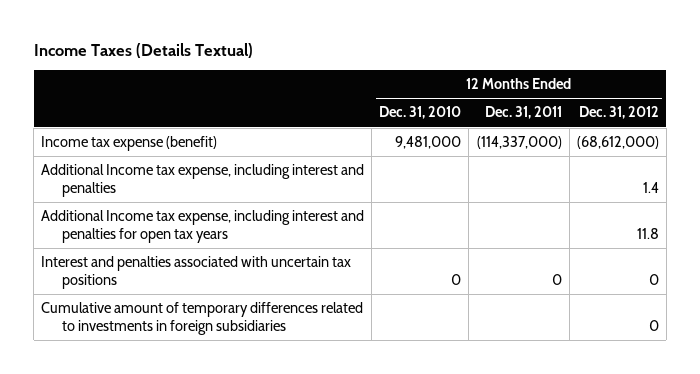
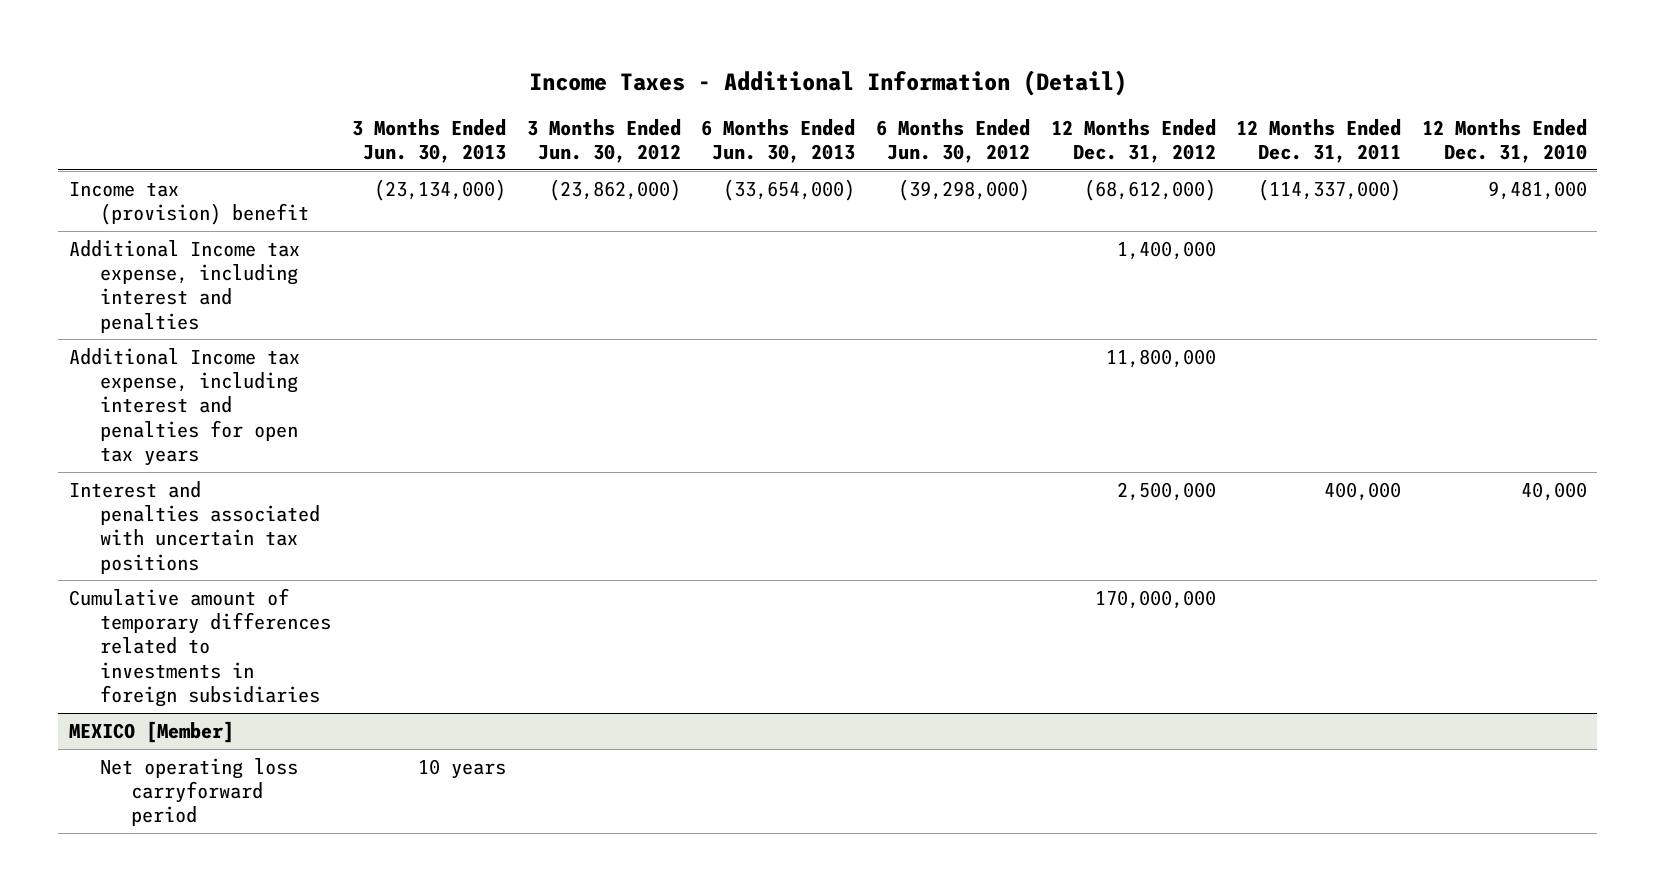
- Income Taxes (Details Textual)
+ Income Taxes - Additional Information (Detail)
- | 12 Months Ended Dec. 31, 2010 | 12 Months Ended Dec. 31, 2011 | 12 Months Ended Dec. 31, 2012
+ | 3 Months Ended Jun. 30, 2013 | 3 Months Ended Jun. 30, 2012 | 6 Months Ended Jun. 30, 2013 | 6 Months Ended Jun. 30, 2012 | 12 Months Ended Dec. 31, 2012 | 12 Months Ended Dec. 31, 2011 | 12 Months Ended Dec. 31, 2010
- Income tax expense (benefit) | 9,481,000 | (114,337,000) | (68,612,000)
- Additional Income tax expense, including interest and penalties | | | 1.4
- Additional Income tax expense, including interest and penalties for open tax years | | | 11.8
- Interest and penalties associated with uncertain tax positions | 0 | 0 | 0
- Cumulative amount of temporary differences related to investments in foreign subsidiaries | | | 0
+ Income tax (provision) benefit | (23,134,000) | (23,862,000) | (33,654,000) | (39,298,000) | (68,612,000) | (114,337,000) | 9,481,000
+ Additional Income tax expense, including interest and penalties | | | | | 1,400,000 | |
+ Additional Income tax expense, including interest and penalties for open tax years | | | | | 11,800,000 | |
+ Interest and penalties associated with uncertain tax positions | | | | | 2,500,000 | 400,000 | 40,000
+ Cumulative amount of temporary differences related to investments in foreign subsidiaries | | | | | 170,000,000 | |
+ MEXICO [Member]
+ Net operating loss carryforward period | 10 years | | | | | |

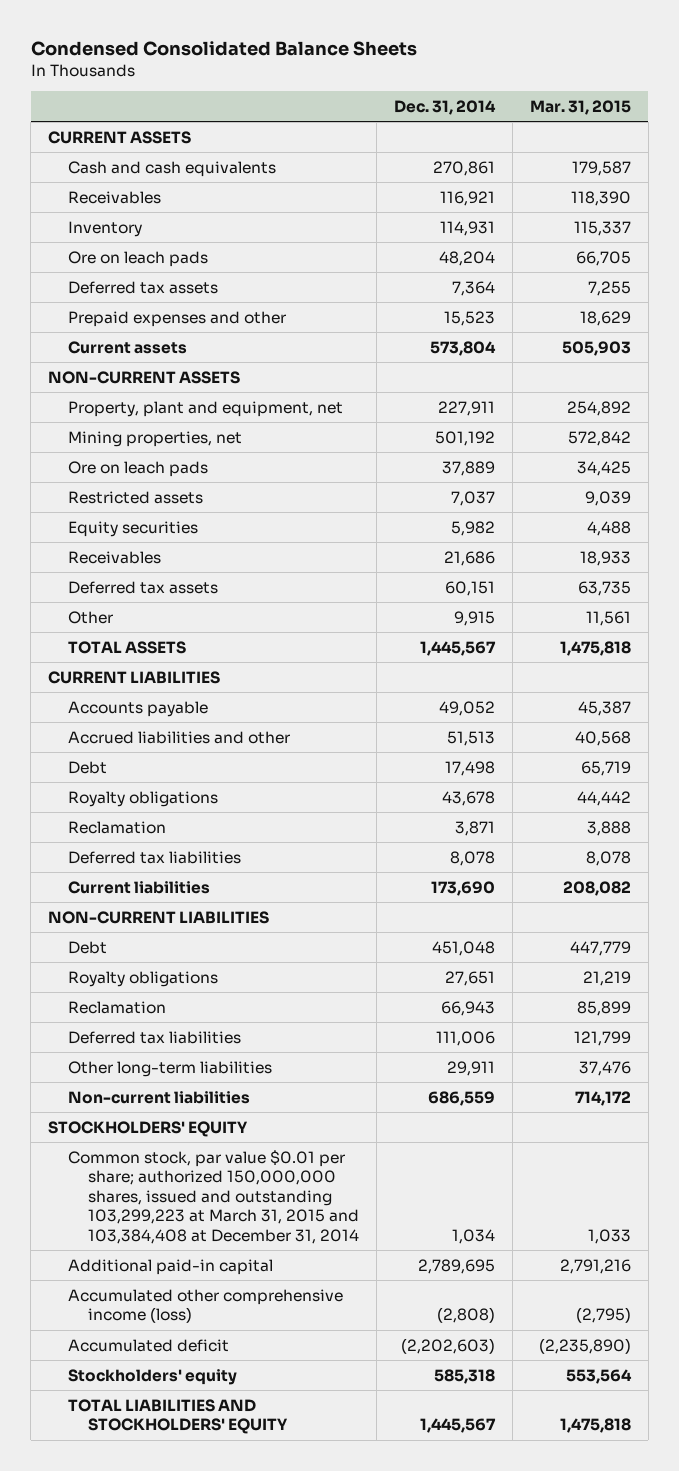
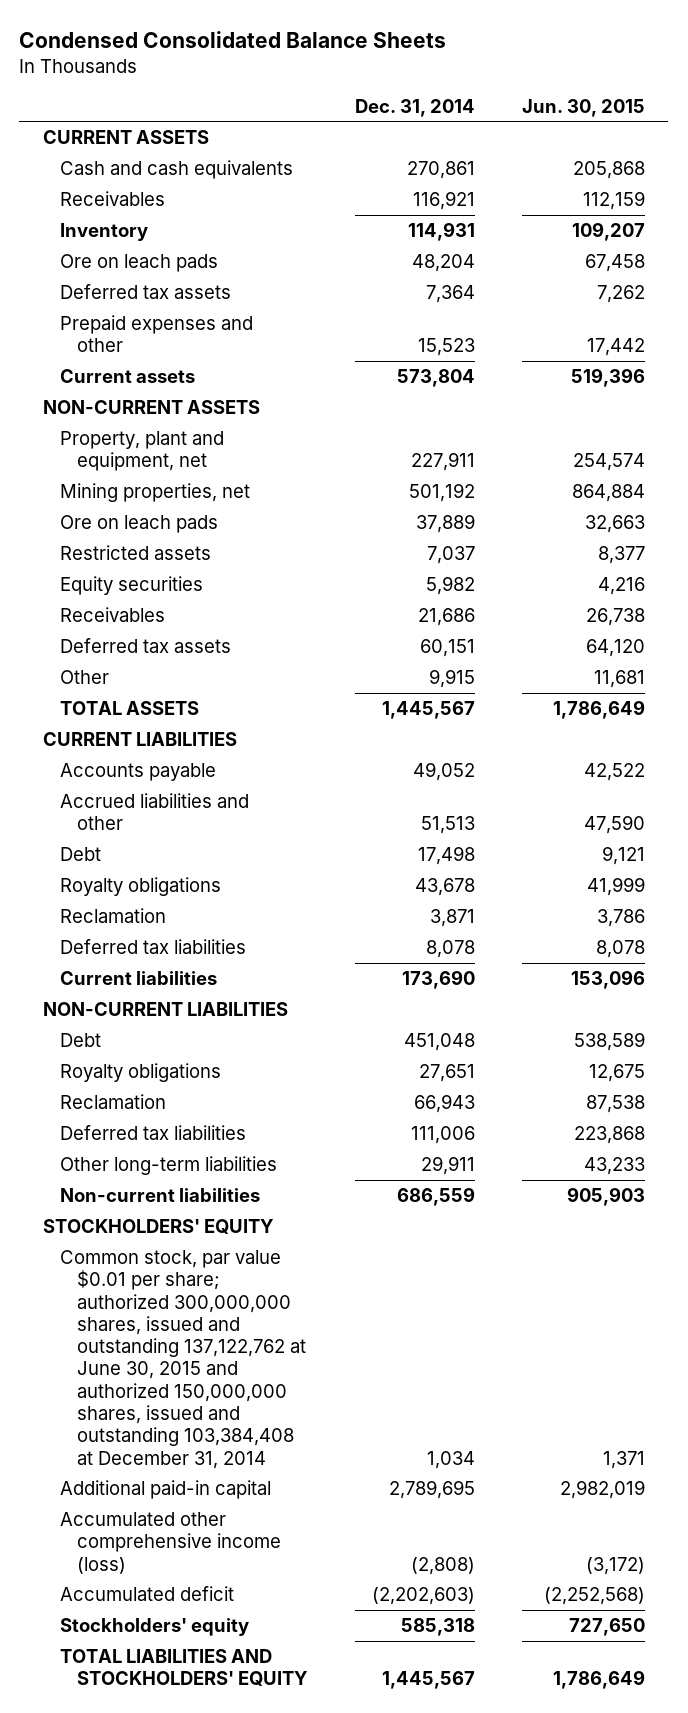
- | Dec. 31, 2014 | Mar. 31, 2015
+ | Dec. 31, 2014 | Jun. 30, 2015
- Common stock, par value $0.01 per share; authorized 150,000,000 shares, issued and outstanding 103,299,223 at March 31, 2015 and 103,384,408 at December 31, 2014 | 1,034 | 1,033
+ Common stock, par value $0.01 per share; authorized 300,000,000 shares, issued and outstanding 137,122,762 at June 30, 2015 and authorized 150,000,000 shares, issued and outstanding 103,384,408 at December 31, 2014 | 1,034 | 1,371

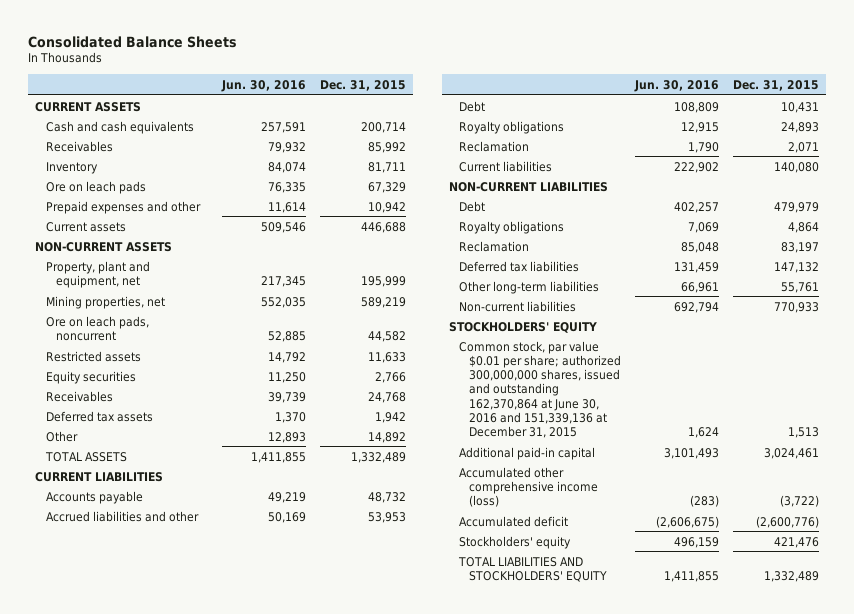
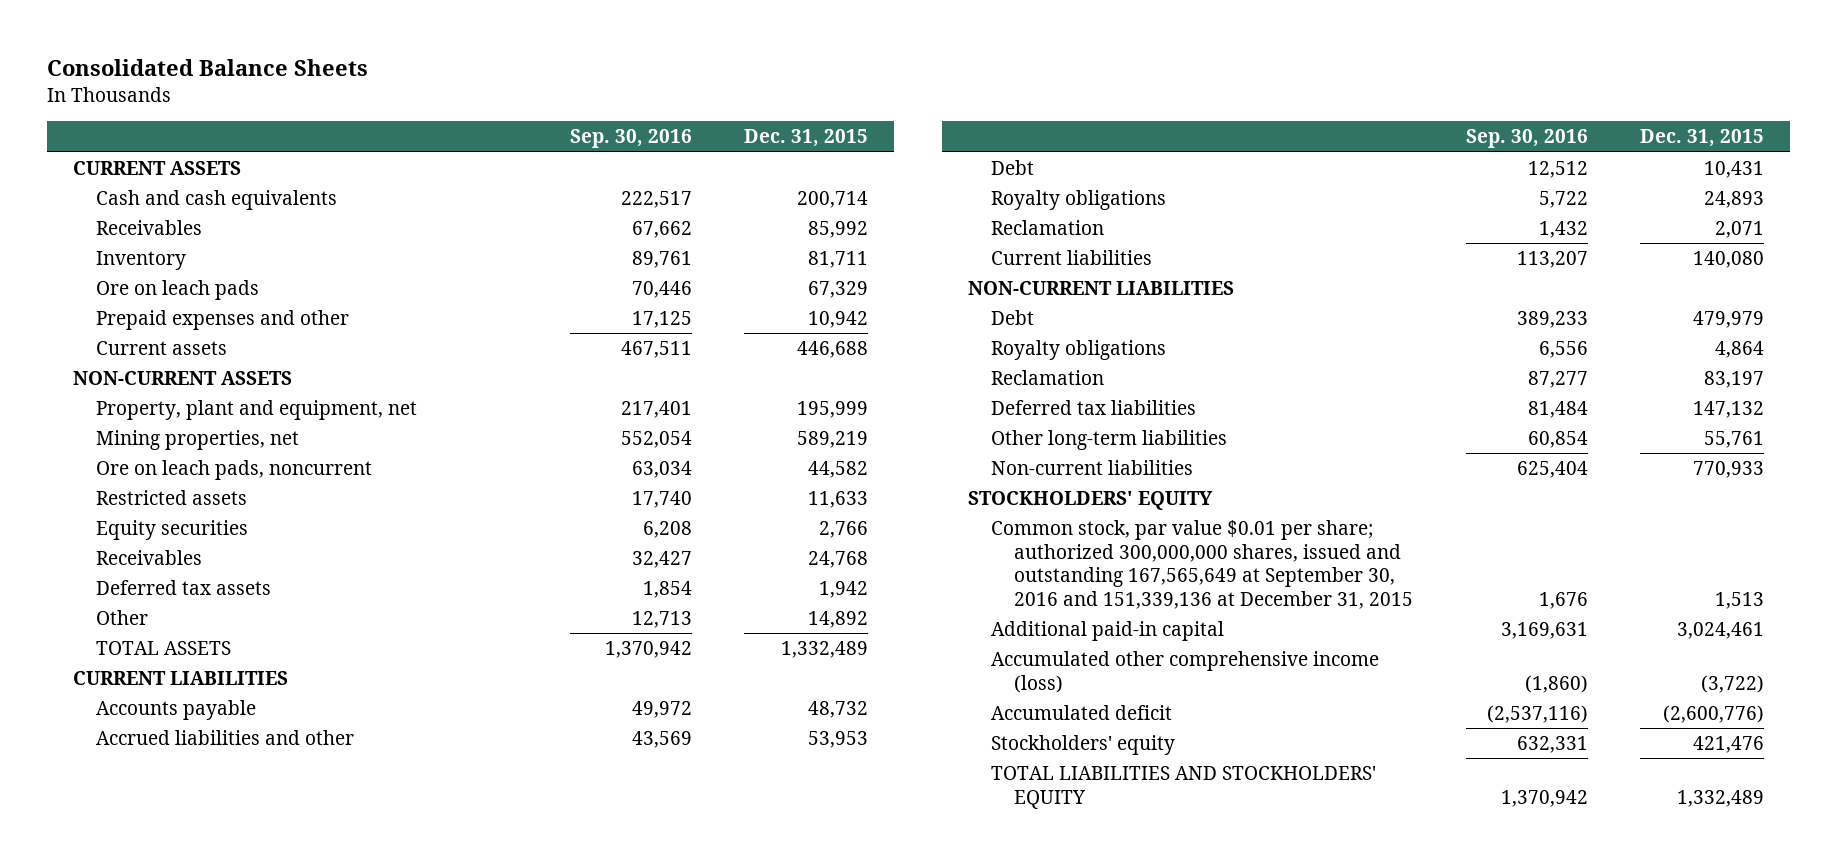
- | Jun. 30, 2016 | Dec. 31, 2015
+ | Sep. 30, 2016 | Dec. 31, 2015
- Common stock, par value $0.01 per share; authorized 300,000,000 shares, issued and outstanding 162,370,864 at June 30, 2016 and 151,339,136 at December 31, 2015 | 1,624 | 1,513
+ Common stock, par value $0.01 per share; authorized 300,000,000 shares, issued and outstanding 167,565,649 at September 30, 2016 and 151,339,136 at December 31, 2015 | 1,676 | 1,513

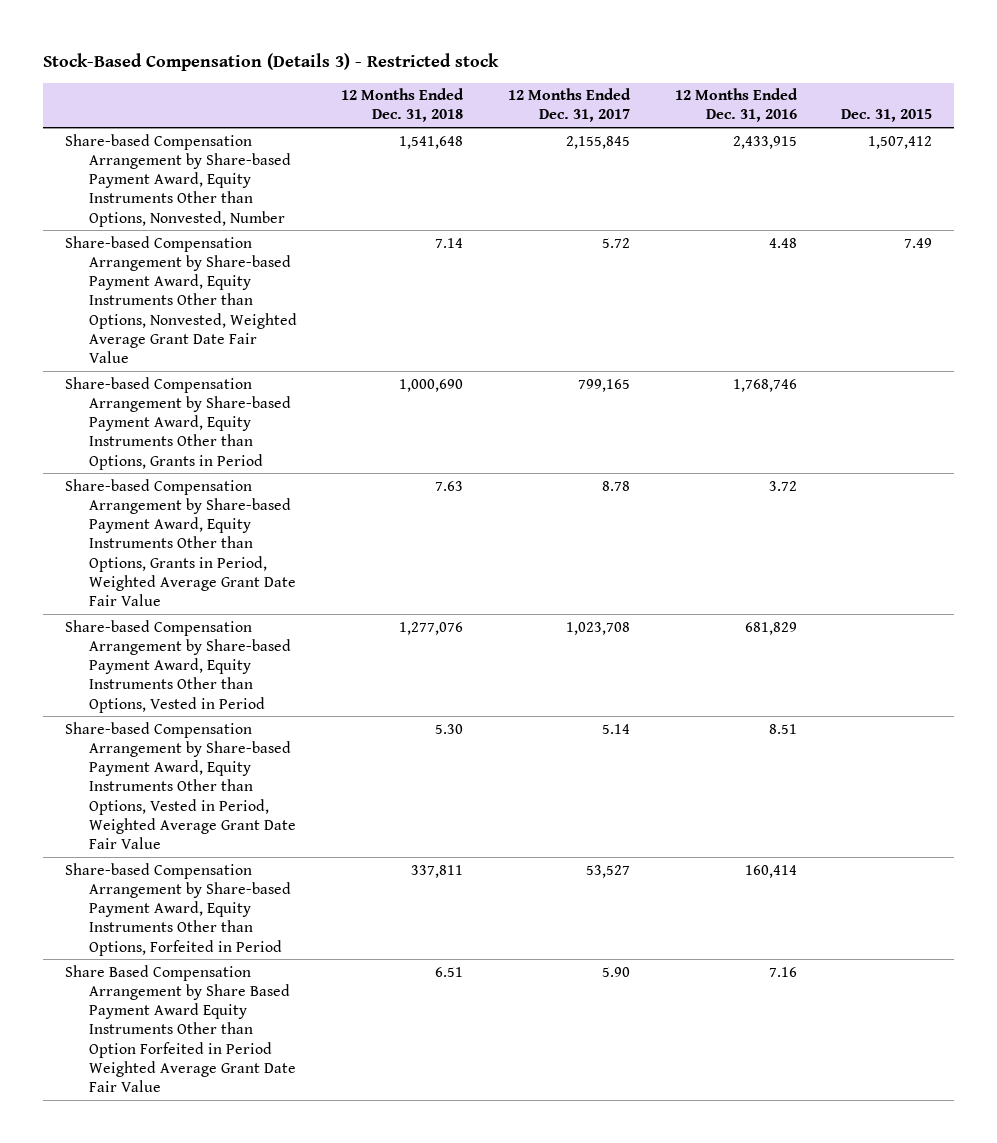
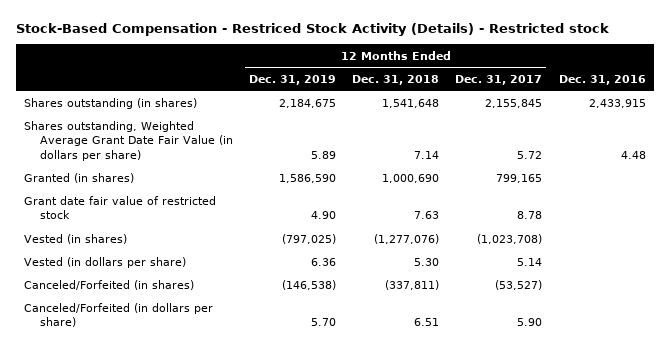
- Stock-Based Compensation (Details 3) - Restricted stock
+ Stock-Based Compensation - Restriced Stock Activity (Details) - Restricted stock
- | 12 Months Ended Dec. 31, 2018 | 12 Months Ended Dec. 31, 2017 | 12 Months Ended Dec. 31, 2016 | Dec. 31, 2015
+ | 12 Months Ended Dec. 31, 2019 | 12 Months Ended Dec. 31, 2018 | 12 Months Ended Dec. 31, 2017 | Dec. 31, 2016
- Share-based Compensation Arrangement by Share-based Payment Award, Equity Instruments Other than Options, Nonvested, Number | 1,541,648 | 2,155,845 | 2,433,915 | 1,507,412
- Share-based Compensation Arrangement by Share-based Payment Award, Equity Instruments Other than Options, Nonvested, Weighted Average Grant Date Fair Value | 7.14 | 5.72 | 4.48 | 7.49
- Share-based Compensation Arrangement by Share-based Payment Award, Equity Instruments Other than Options, Grants in Period | 1,000,690 | 799,165 | 1,768,746 |
- Share-based Compensation Arrangement by Share-based Payment Award, Equity Instruments Other than Options, Grants in Period, Weighted Average Grant Date Fair Value | 7.63 | 8.78 | 3.72 |
- Share-based Compensation Arrangement by Share-based Payment Award, Equity Instruments Other than Options, Vested in Period | 1,277,076 | 1,023,708 | 681,829 |
- Share-based Compensation Arrangement by Share-based Payment Award, Equity Instruments Other than Options, Vested in Period, Weighted Average Grant Date Fair Value | 5.30 | 5.14 | 8.51 |
- Share-based Compensation Arrangement by Share-based Payment Award, Equity Instruments Other than Options, Forfeited in Period | 337,811 | 53,527 | 160,414 |
- Share Based Compensation Arrangement by Share Based Payment Award Equity Instruments Other than Option Forfeited in Period Weighted Average Grant Date Fair Value | 6.51 | 5.90 | 7.16 |
+ Shares outstanding (in shares) | 2,184,675 | 1,541,648 | 2,155,845 | 2,433,915
+ Shares outstanding, Weighted Average Grant Date Fair Value (in dollars per share) | 5.89 | 7.14 | 5.72 | 4.48
+ Granted (in shares) | 1,586,590 | 1,000,690 | 799,165 |
+ Grant date fair value of restricted stock | 4.90 | 7.63 | 8.78 |
+ Vested (in shares) | (797,025) | (1,277,076) | (1,023,708) |
+ Vested (in dollars per share) | 6.36 | 5.30 | 5.14 |
+ Canceled/Forfeited (in shares) | (146,538) | (337,811) | (53,527) |
+ Canceled/Forfeited (in dollars per share) | 5.70 | 6.51 | 5.90 |

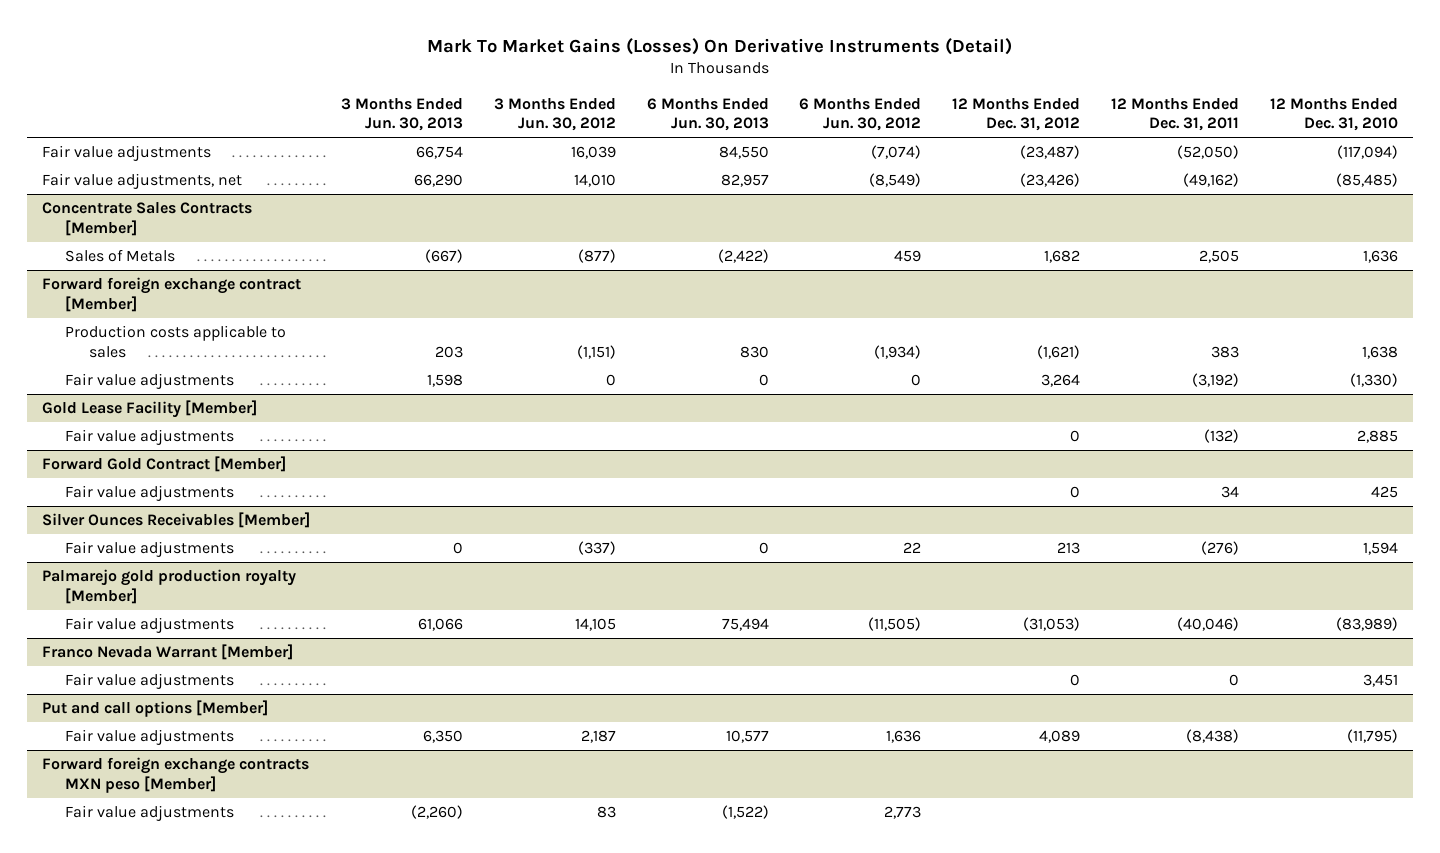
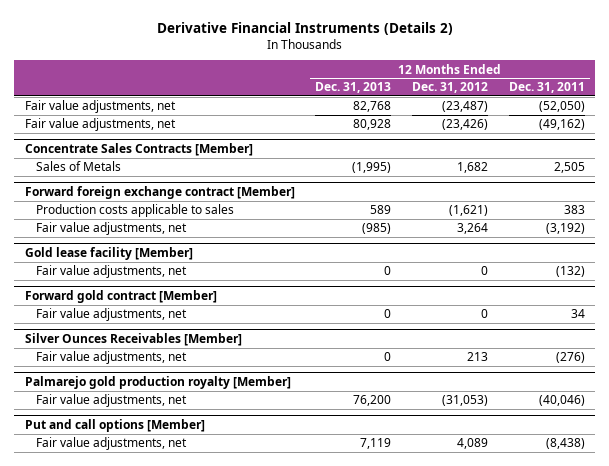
- Mark To Market Gains (Losses) On Derivative Instruments (Detail)
+ Derivative Financial Instruments (Details 2)
- | 3 Months Ended Jun. 30, 2013 | 3 Months Ended Jun. 30, 2012 | 6 Months Ended Jun. 30, 2013 | 6 Months Ended Jun. 30, 2012 | 12 Months Ended Dec. 31, 2012 | 12 Months Ended Dec. 31, 2011 | 12 Months Ended Dec. 31, 2010
+ | 12 Months Ended Dec. 31, 2013 | 12 Months Ended Dec. 31, 2012 | 12 Months Ended Dec. 31, 2011
- Fair value adjustments | 66,754 | 16,039 | 84,550 | (7,074) | (23,487) | (52,050) | (117,094)
+ Fair value adjustments, net | 82,768 | (23,487) | (52,050)
@ Forward foreign exchange contract [Member]
- Fair value adjustments | 1,598 | 0 | 0 | 0 | 3,264 | (3,192) | (1,330)
- Gold Lease Facility [Member]
- Fair value adjustments | | | | | 0 | (132) | 2,885
- Forward Gold Contract [Member]
- Fair value adjustments | | | | | 0 | 34 | 425
@ Forward foreign exchange contract [Member]
+ Fair value adjustments, net | (985) | 3,264 | (3,192)
+ Gold lease facility [Member]
+ Fair value adjustments, net | 0 | 0 | (132)
+ Forward gold contract [Member]
+ Fair value adjustments, net | 0 | 0 | 34
@ Silver Ounces Receivables [Member]
- Fair value adjustments | 0 | (337) | 0 | 22 | 213 | (276) | 1,594
+ Fair value adjustments, net | 0 | 213 | (276)
@ Palmarejo gold production royalty [Member]
- Fair value adjustments | 61,066 | 14,105 | 75,494 | (11,505) | (31,053) | (40,046) | (83,989)
- Franco Nevada Warrant [Member]
- Fair value adjustments | | | | | 0 | 0 | 3,451
@ Palmarejo gold production royalty [Member]
+ Fair value adjustments, net | 76,200 | (31,053) | (40,046)
@ Put and call options [Member]
- Fair value adjustments | 6,350 | 2,187 | 10,577 | 1,636 | 4,089 | (8,438) | (11,795)
- Forward foreign exchange contracts MXN peso [Member]
- Fair value adjustments | (2,260) | 83 | (1,522) | 2,773 | | |
@ Put and call options [Member]
+ Fair value adjustments, net | 7,119 | 4,089 | (8,438)

